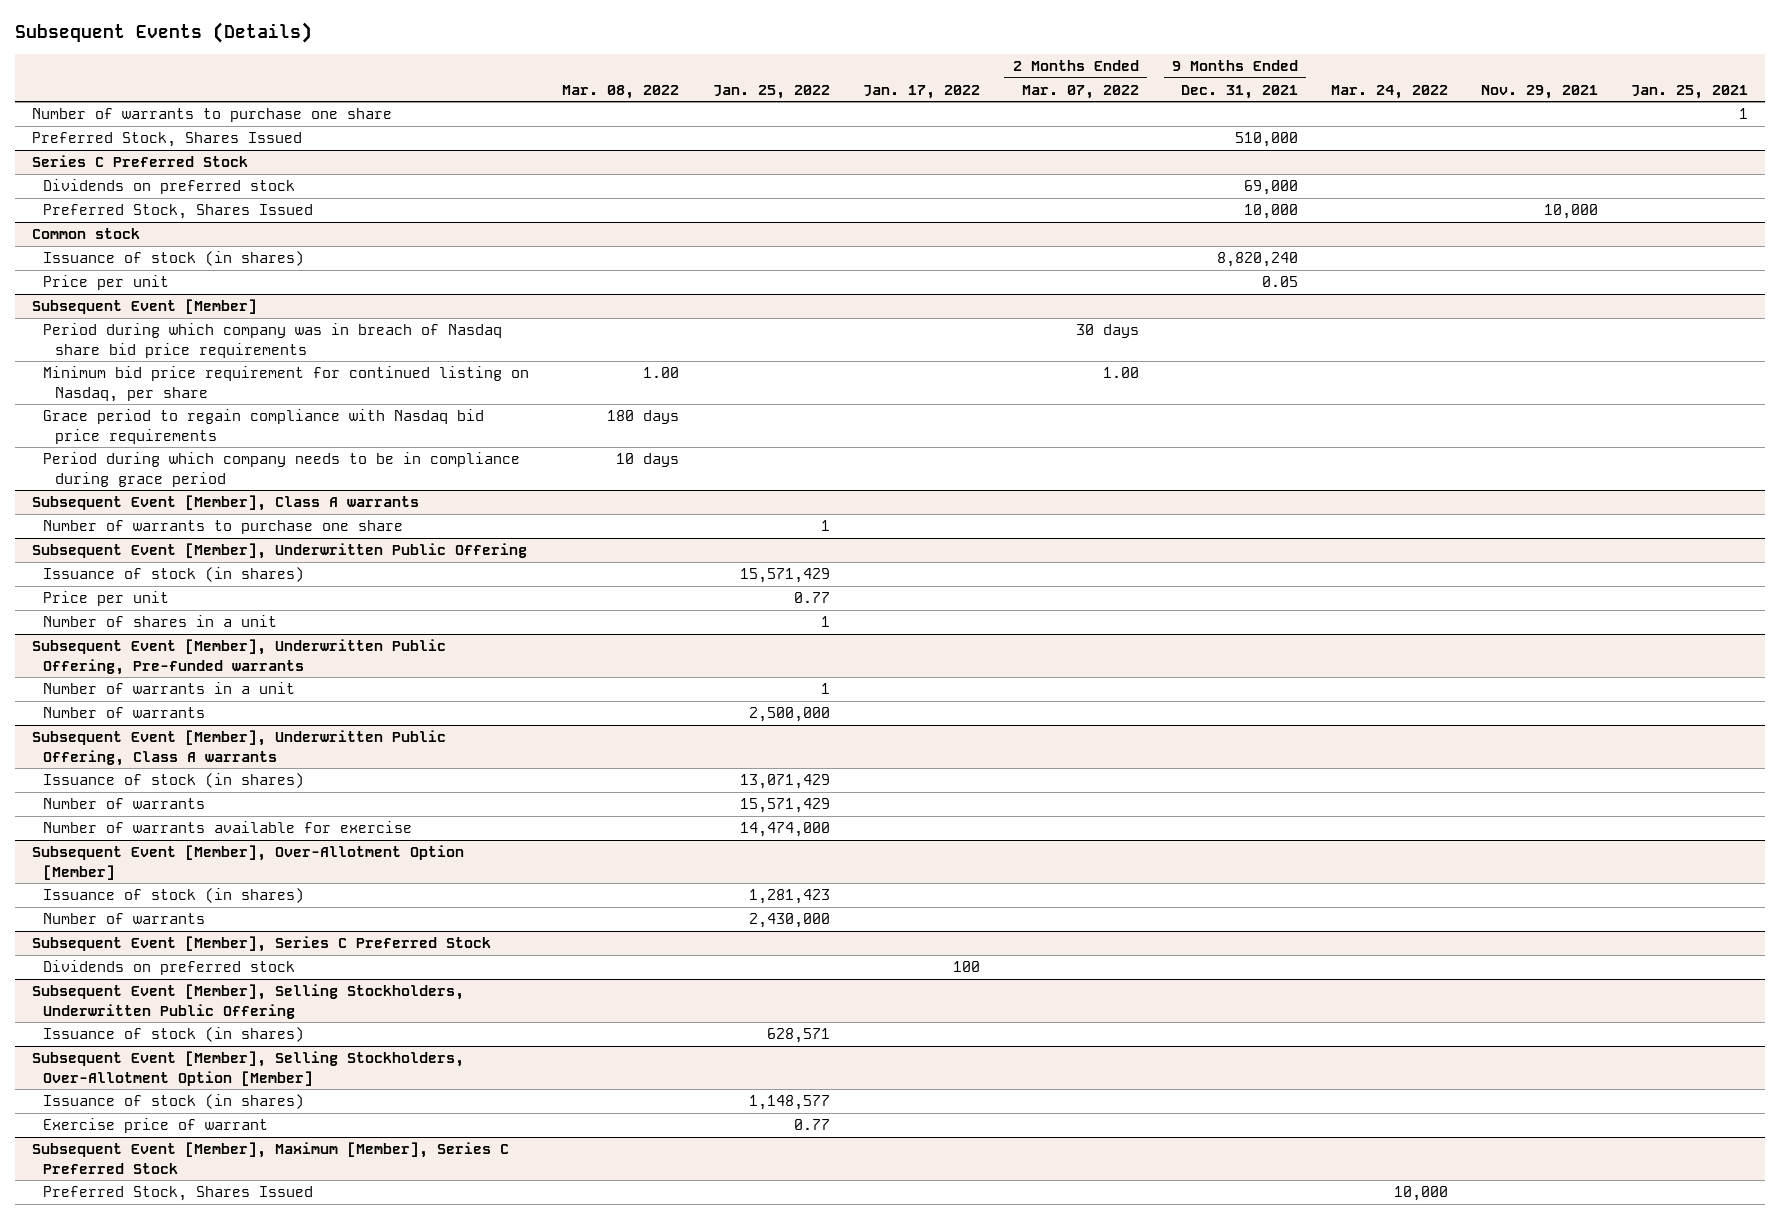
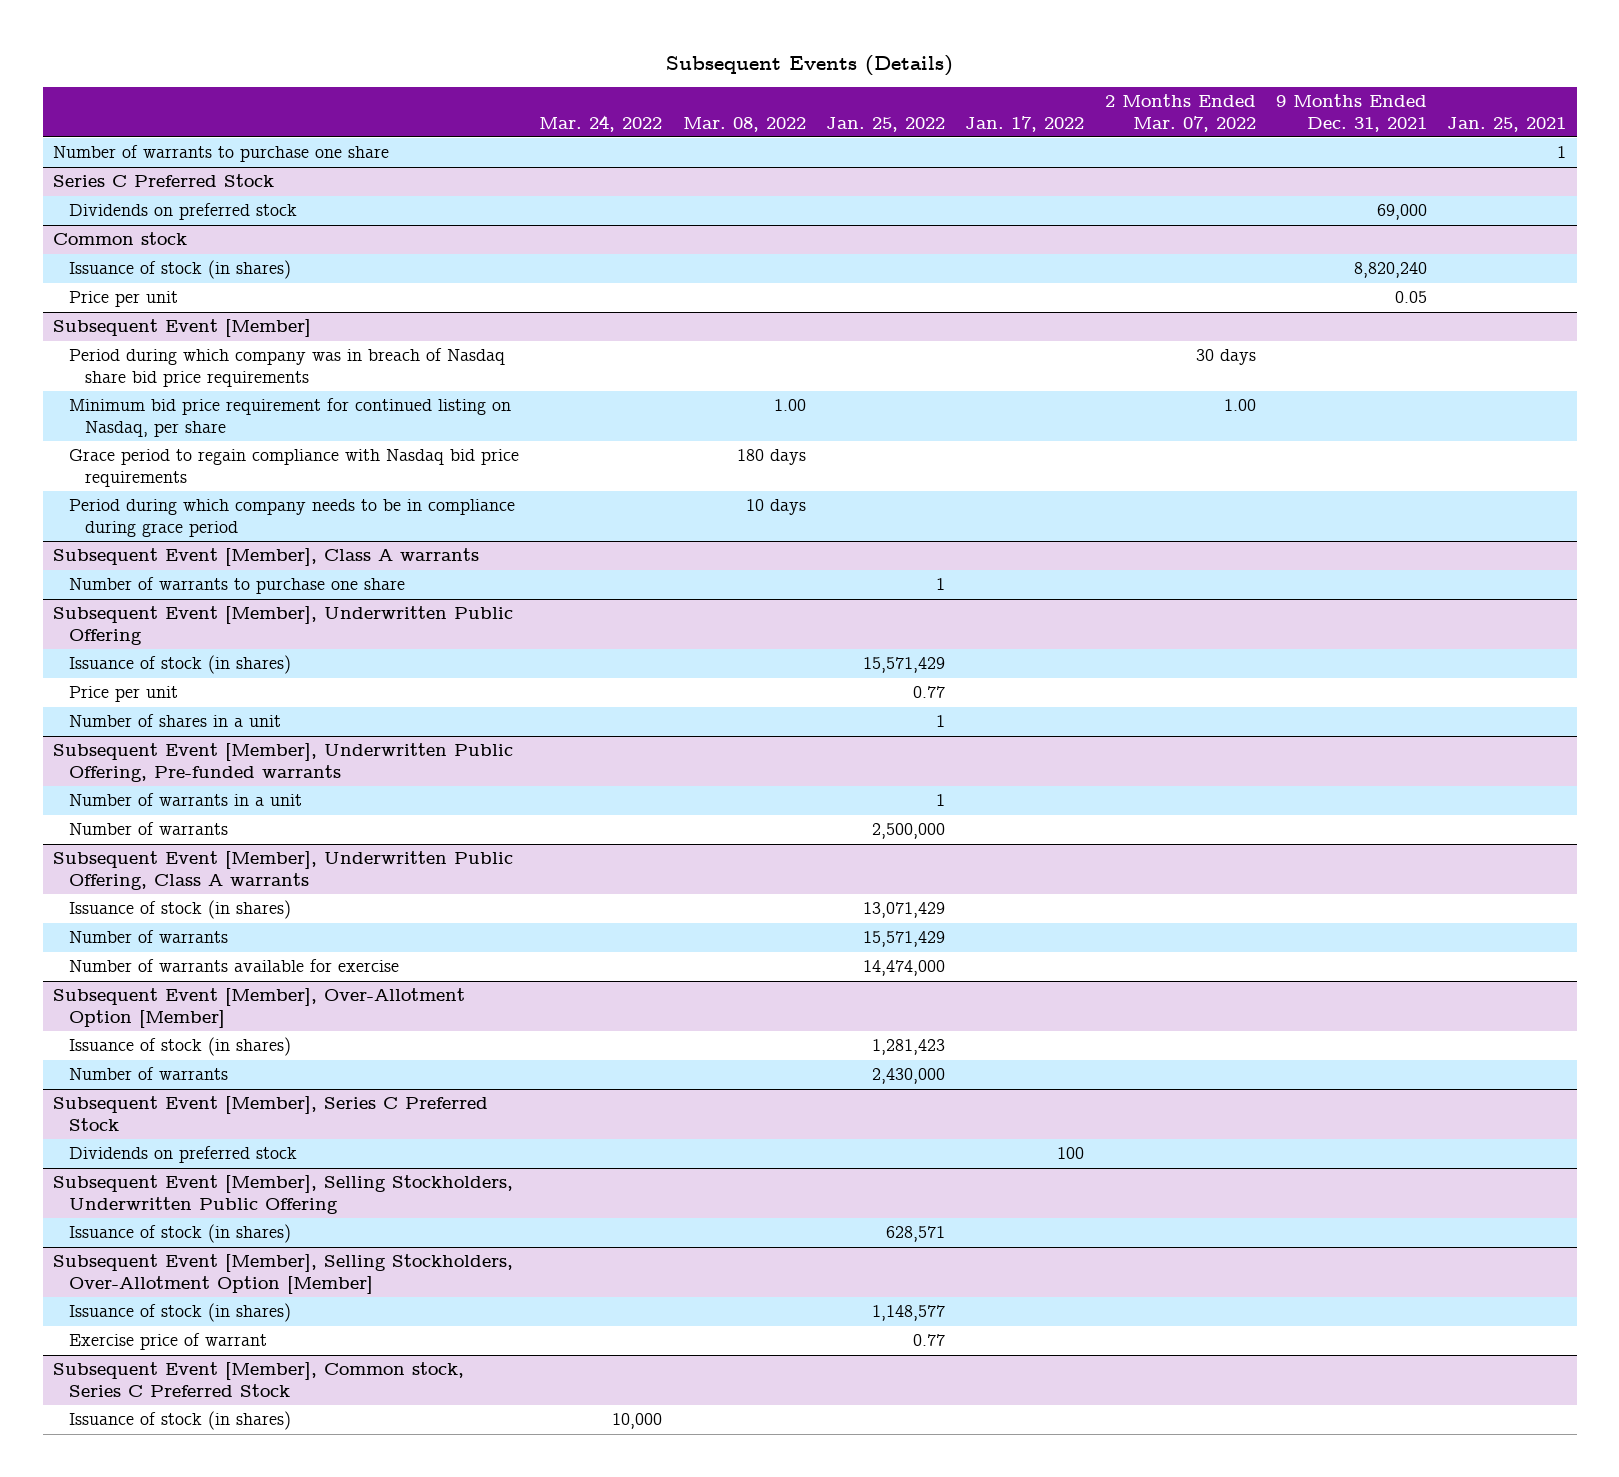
- | Mar. 08, 2022 | Jan. 25, 2022 | Jan. 17, 2022 | 2 Months Ended Mar. 07, 2022 | 9 Months Ended Dec. 31, 2021 | Mar. 24, 2022 | Nov. 29, 2021 | Jan. 25, 2021
+ | Mar. 24, 2022 | Mar. 08, 2022 | Jan. 25, 2022 | Jan. 17, 2022 | 2 Months Ended Mar. 07, 2022 | 9 Months Ended Dec. 31, 2021 | Jan. 25, 2021
- Preferred Stock, Shares Issued | | | | | 510,000 | | |
@ Series C Preferred Stock
- Preferred Stock, Shares Issued | | | | | 10,000 | | 10,000 |
- Subsequent Event [Member], Maximum [Member], Series C Preferred Stock
- Preferred Stock, Shares Issued | | | | | | 10,000 | |
+ Subsequent Event [Member], Common stock, Series C Preferred Stock
+ Issuance of stock (in shares) | 10,000 | | | | | |

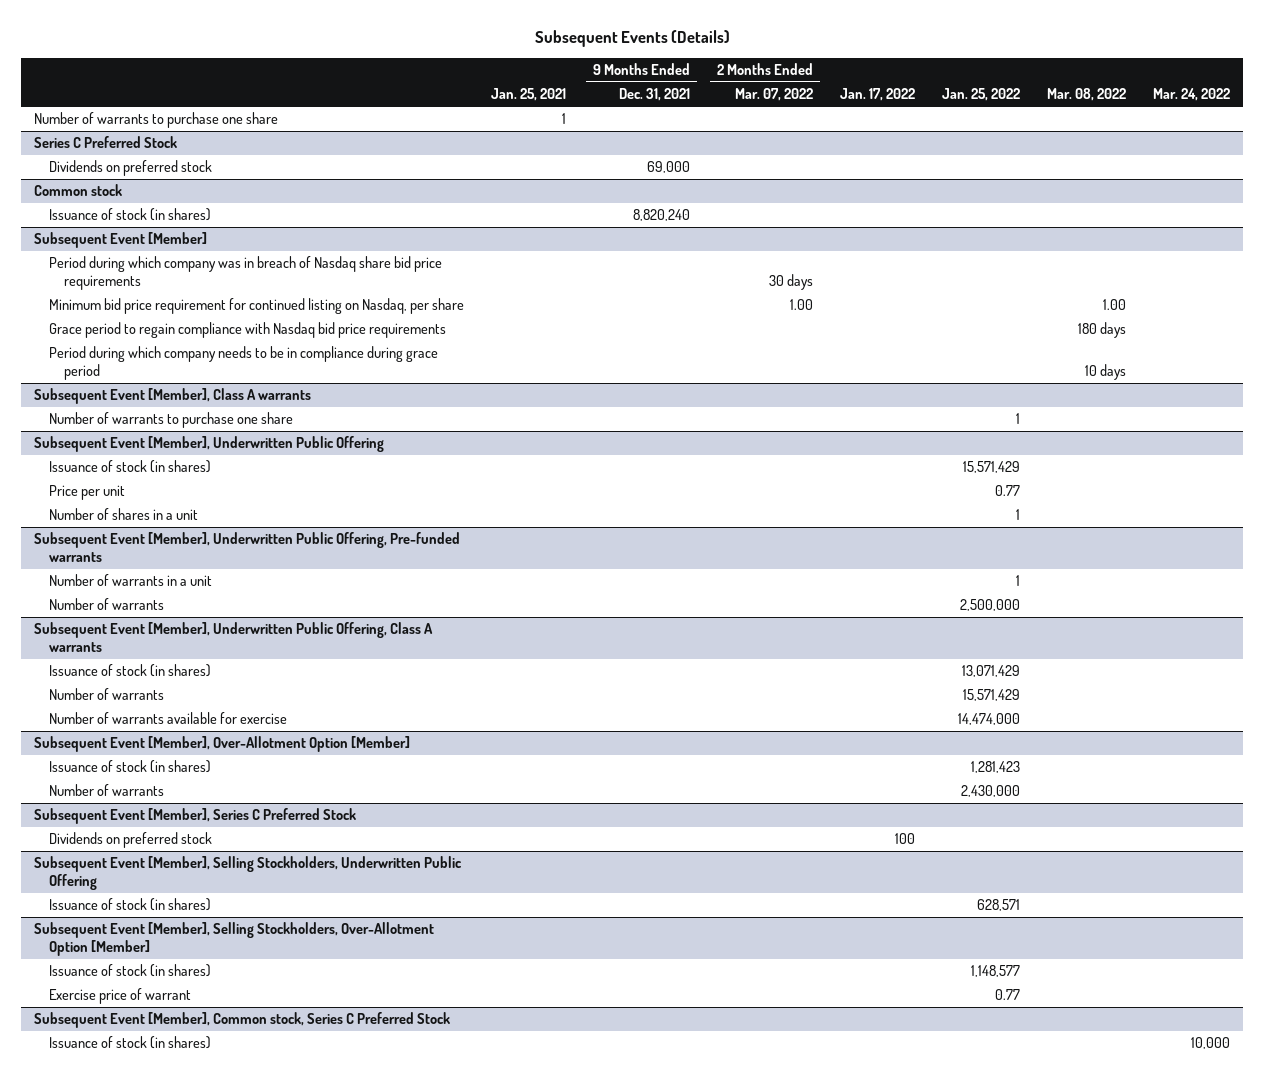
- | Mar. 24, 2022 | Mar. 08, 2022 | Jan. 25, 2022 | Jan. 17, 2022 | 2 Months Ended Mar. 07, 2022 | 9 Months Ended Dec. 31, 2021 | Jan. 25, 2021
+ | Jan. 25, 2021 | 9 Months Ended Dec. 31, 2021 | 2 Months Ended Mar. 07, 2022 | Jan. 17, 2022 | Jan. 25, 2022 | Mar. 08, 2022 | Mar. 24, 2022
@ Common stock
- Price per unit | | | | | | 0.05 |

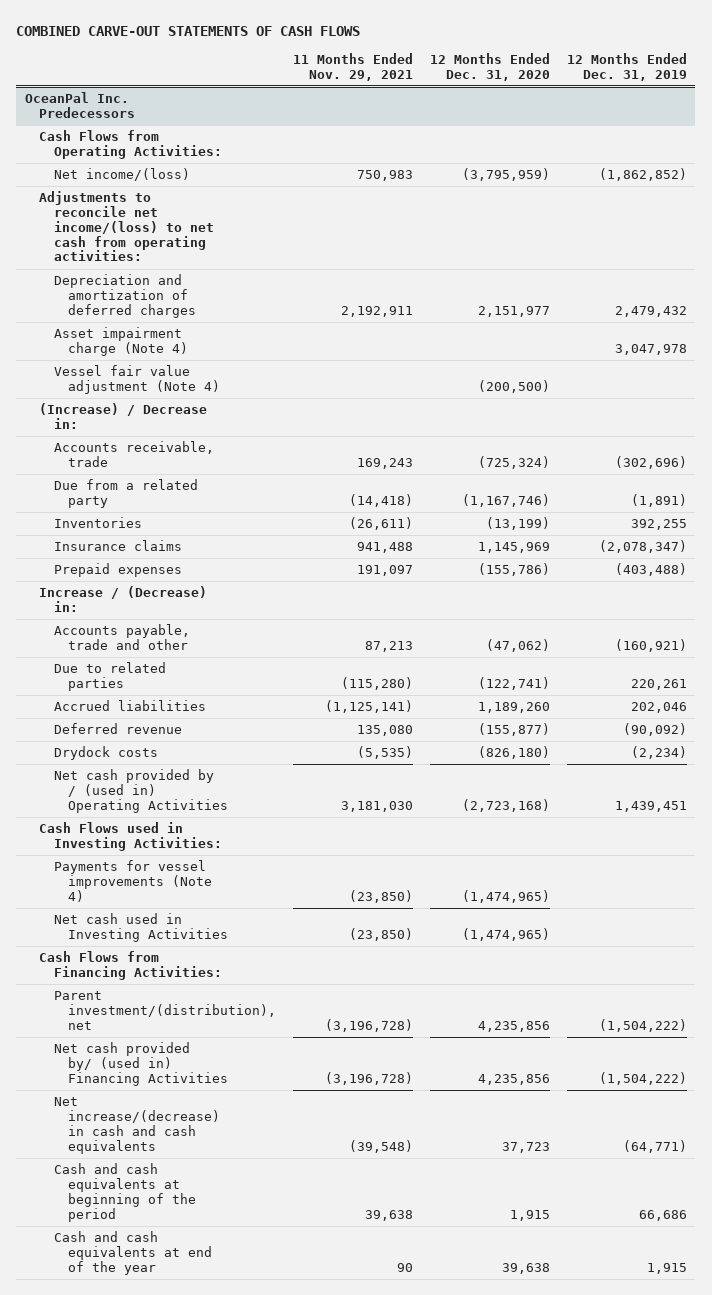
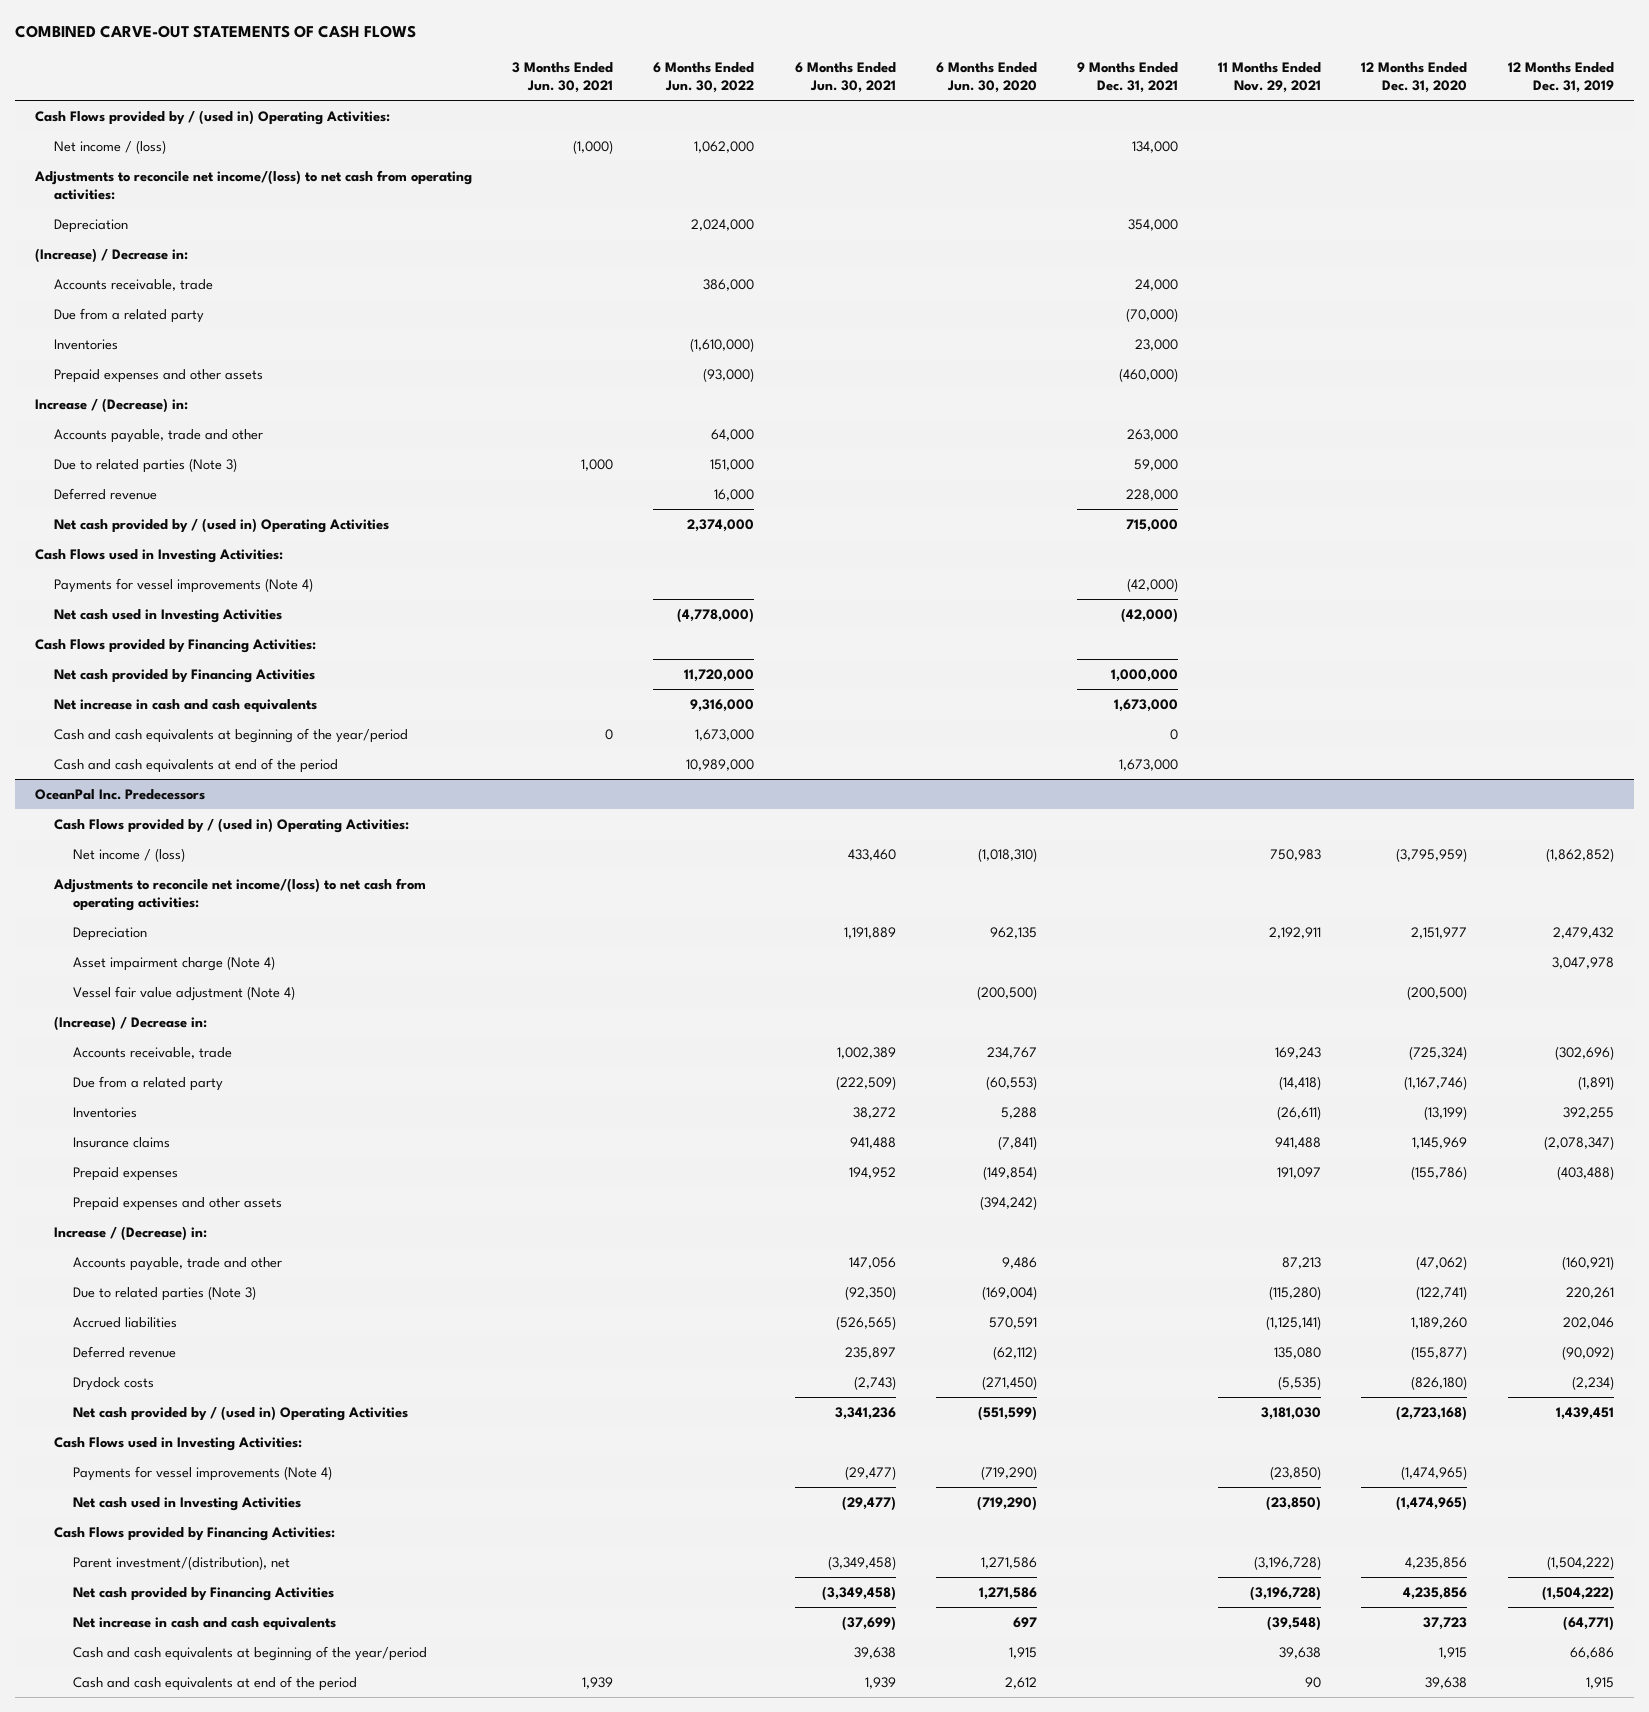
- | 11 Months Ended Nov. 29, 2021 | 12 Months Ended Dec. 31, 2020 | 12 Months Ended Dec. 31, 2019
+ | 3 Months Ended Jun. 30, 2021 | 6 Months Ended Jun. 30, 2022 | 6 Months Ended Jun. 30, 2021 | 6 Months Ended Jun. 30, 2020 | 9 Months Ended Dec. 31, 2021 | 11 Months Ended Nov. 29, 2021 | 12 Months Ended Dec. 31, 2020 | 12 Months Ended Dec. 31, 2019
+ Cash Flows provided by / (used in) Operating Activities:
+ Net income / (loss) | (1,000) | 1,062,000 | | | 134,000 | | |
+ Adjustments to reconcile net income/(loss) to net cash from operating activities:
+ Depreciation | | 2,024,000 | | | 354,000 | | |
+ (Increase) / Decrease in:
+ Accounts receivable, trade | | 386,000 | | | 24,000 | | |
+ Due from a related party | | | | | (70,000) | | |
+ Inventories | | (1,610,000) | | | 23,000 | | |
+ Prepaid expenses and other assets | | (93,000) | | | (460,000) | | |
+ Increase / (Decrease) in:
+ Accounts payable, trade and other | | 64,000 | | | 263,000 | | |
+ Due to related parties (Note 3) | 1,000 | 151,000 | | | 59,000 | | |
+ Deferred revenue | | 16,000 | | | 228,000 | | |
+ Net cash provided by / (used in) Operating Activities | | 2,374,000 | | | 715,000 | | |
+ Cash Flows used in Investing Activities:
+ Payments for vessel improvements (Note 4) | | | | | (42,000) | | |
+ Net cash used in Investing Activities | | (4,778,000) | | | (42,000) | | |
+ Cash Flows provided by Financing Activities:
+ Net cash provided by Financing Activities | | 11,720,000 | | | 1,000,000 | | |
+ Net increase in cash and cash equivalents | | 9,316,000 | | | 1,673,000 | | |
+ Cash and cash equivalents at beginning of the year/period | 0 | 1,673,000 | | | 0 | | |
+ Cash and cash equivalents at end of the period | | 10,989,000 | | | 1,673,000 | | |
@ OceanPal Inc. Predecessors
- Cash Flows from Operating Activities:
- Net income/(loss) | 750,983 | (3,795,959) | (1,862,852)
+ Cash Flows provided by / (used in) Operating Activities:
+ Net income / (loss) | | | 433,460 | (1,018,310) | | 750,983 | (3,795,959) | (1,862,852)
- Depreciation and amortization of deferred charges | 2,192,911 | 2,151,977 | 2,479,432
+ Depreciation | | | 1,191,889 | 962,135 | | 2,192,911 | 2,151,977 | 2,479,432
+ Prepaid expenses and other assets | | | | (394,242) | | | |
- Due to related parties | (115,280) | (122,741) | 220,261
+ Due to related parties (Note 3) | | | (92,350) | (169,004) | | (115,280) | (122,741) | 220,261
- Cash Flows from Financing Activities:
+ Cash Flows provided by Financing Activities:
- Net cash provided by/ (used in) Financing Activities | (3,196,728) | 4,235,856 | (1,504,222)
- Net increase/(decrease) in cash and cash equivalents | (39,548) | 37,723 | (64,771)
- Cash and cash equivalents at beginning of the period | 39,638 | 1,915 | 66,686
- Cash and cash equivalents at end of the year | 90 | 39,638 | 1,915
+ Net cash provided by Financing Activities | | | (3,349,458) | 1,271,586 | | (3,196,728) | 4,235,856 | (1,504,222)
+ Net increase in cash and cash equivalents | | | (37,699) | 697 | | (39,548) | 37,723 | (64,771)
+ Cash and cash equivalents at beginning of the year/period | | | 39,638 | 1,915 | | 39,638 | 1,915 | 66,686
+ Cash and cash equivalents at end of the period | 1,939 | | 1,939 | 2,612 | | 90 | 39,638 | 1,915

